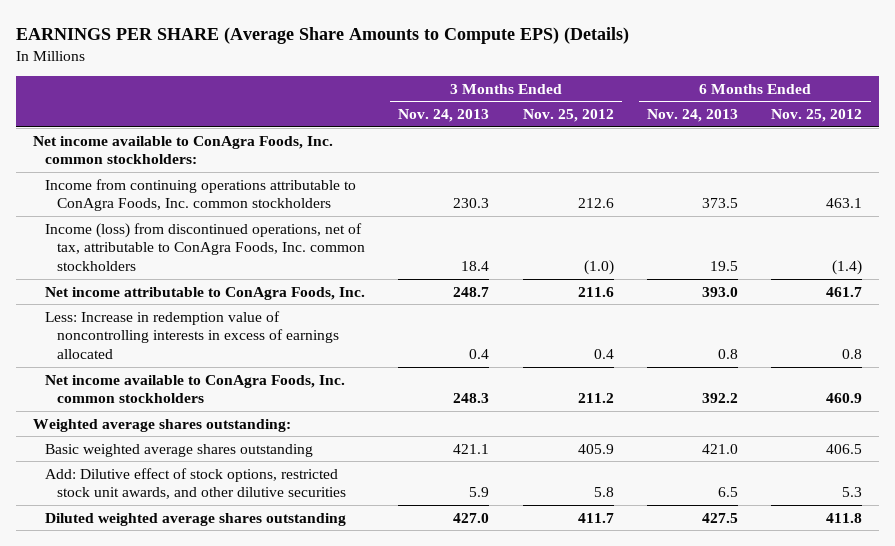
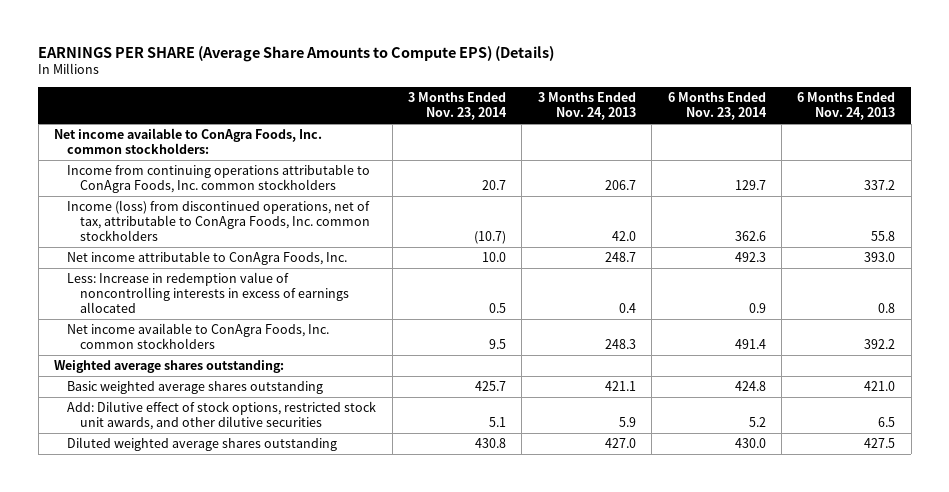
- | 3 Months Ended Nov. 24, 2013 | 3 Months Ended Nov. 25, 2012 | 6 Months Ended Nov. 24, 2013 | 6 Months Ended Nov. 25, 2012
+ | 3 Months Ended Nov. 23, 2014 | 3 Months Ended Nov. 24, 2013 | 6 Months Ended Nov. 23, 2014 | 6 Months Ended Nov. 24, 2013
- Income from continuing operations attributable to ConAgra Foods, Inc. common stockholders | 230.3 | 212.6 | 373.5 | 463.1
- Income (loss) from discontinued operations, net of tax, attributable to ConAgra Foods, Inc. common stockholders | 18.4 | (1.0) | 19.5 | (1.4)
+ Income from continuing operations attributable to ConAgra Foods, Inc. common stockholders | 20.7 | 206.7 | 129.7 | 337.2
+ Income (loss) from discontinued operations, net of tax, attributable to ConAgra Foods, Inc. common stockholders | (10.7) | 42.0 | 362.6 | 55.8

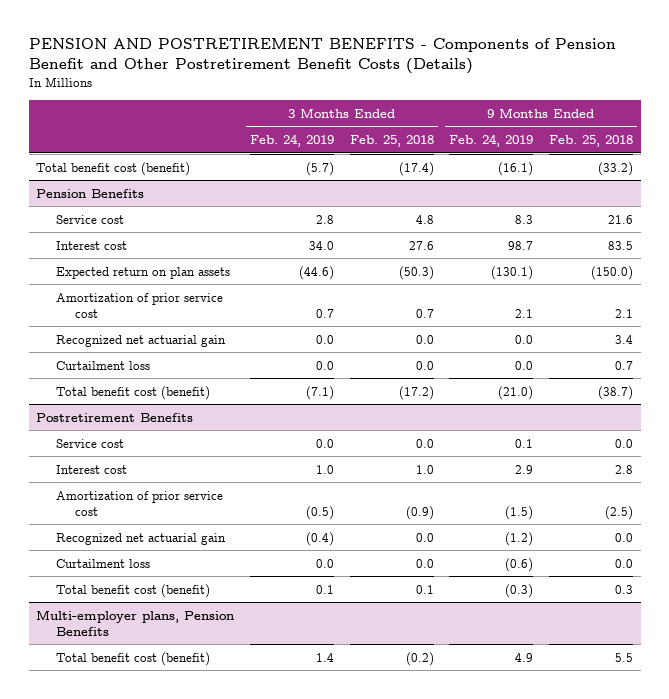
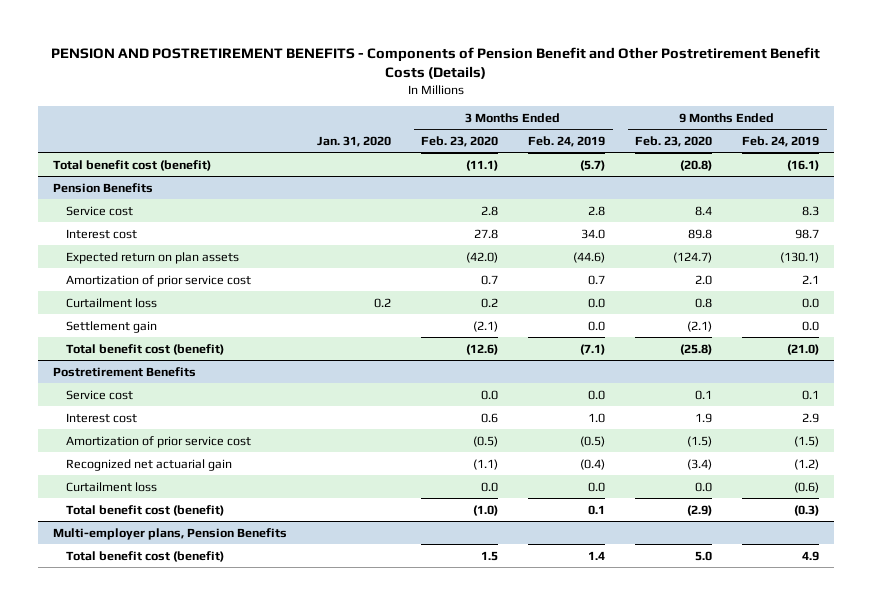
- | 3 Months Ended Feb. 24, 2019 | 3 Months Ended Feb. 25, 2018 | 9 Months Ended Feb. 24, 2019 | 9 Months Ended Feb. 25, 2018
+ | Jan. 31, 2020 | 3 Months Ended Feb. 23, 2020 | 3 Months Ended Feb. 24, 2019 | 9 Months Ended Feb. 23, 2020 | 9 Months Ended Feb. 24, 2019
@ Pension Benefits
- Recognized net actuarial gain | 0.0 | 0.0 | 0.0 | 3.4
+ Settlement gain | | (2.1) | 0.0 | (2.1) | 0.0

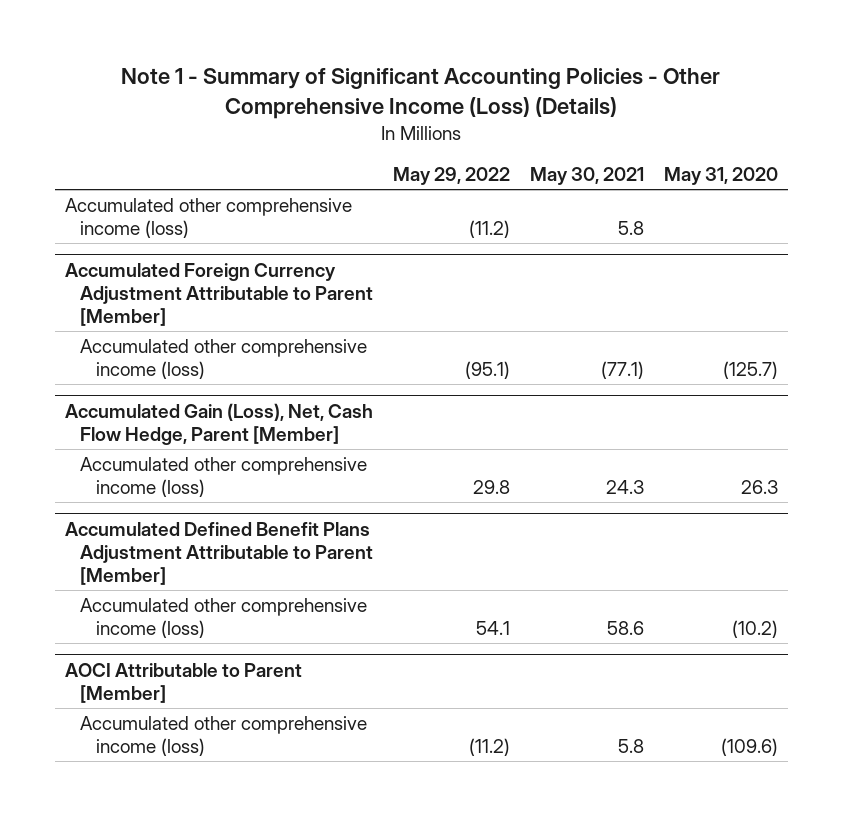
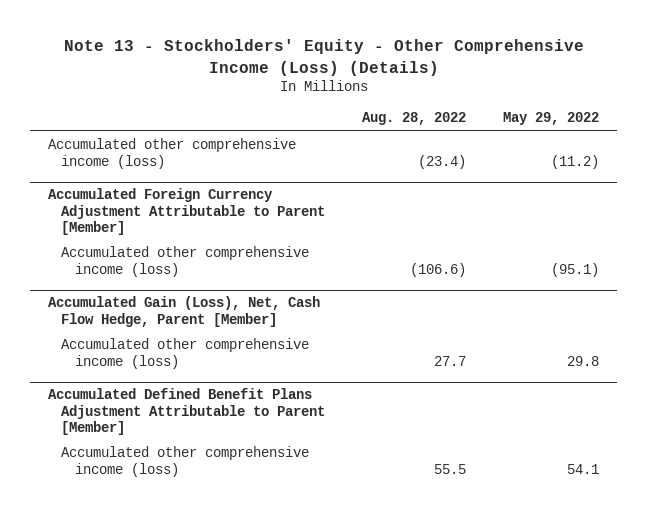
- Note 1 - Summary of Significant Accounting Policies - Other Comprehensive Income (Loss) (Details)
+ Note 13 - Stockholders' Equity - Other Comprehensive Income (Loss) (Details)
- | May 29, 2022 | May 30, 2021 | May 31, 2020
+ | Aug. 28, 2022 | May 29, 2022
- AOCI Attributable to Parent [Member]
- Accumulated other comprehensive income (loss) | (11.2) | 5.8 | (109.6)

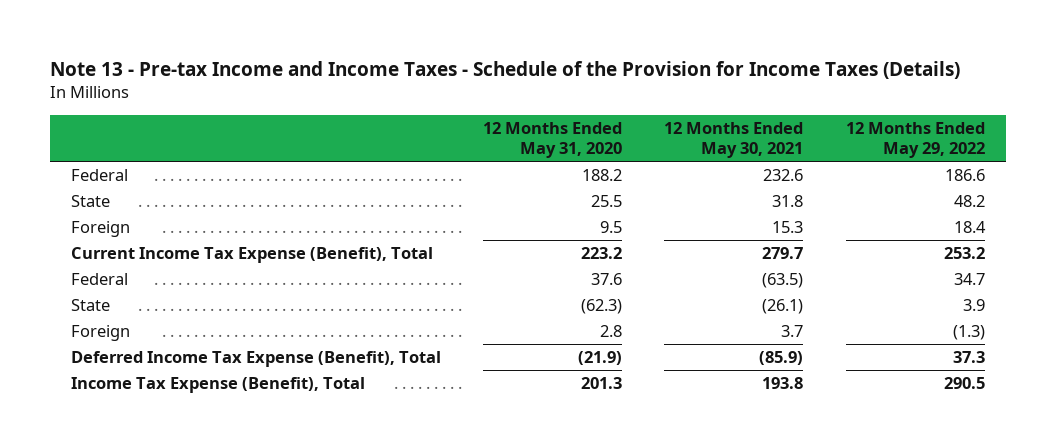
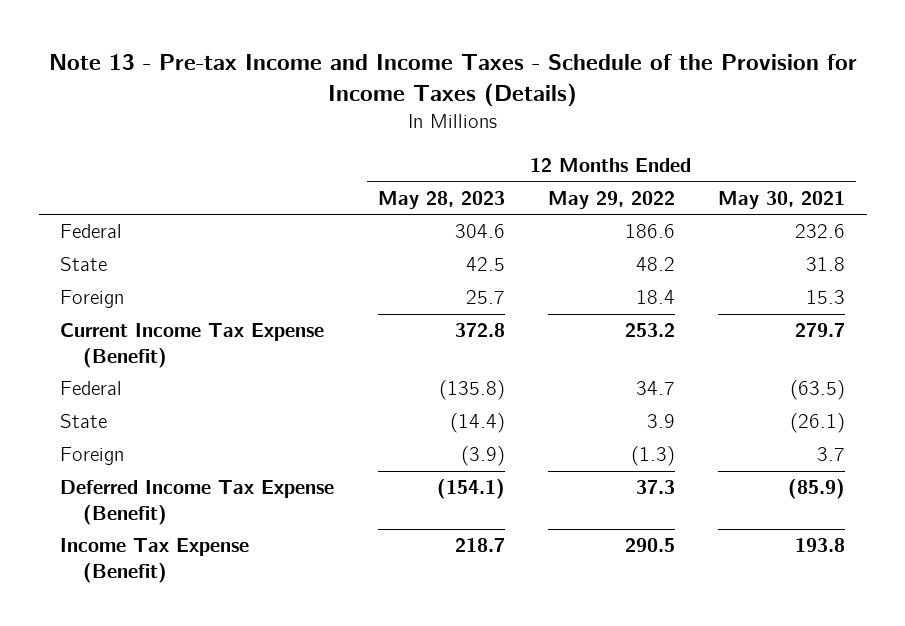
- | 12 Months Ended May 31, 2020 | 12 Months Ended May 30, 2021 | 12 Months Ended May 29, 2022
+ | 12 Months Ended May 28, 2023 | 12 Months Ended May 29, 2022 | 12 Months Ended May 30, 2021
- Current Income Tax Expense (Benefit), Total | 223.2 | 279.7 | 253.2
+ Current Income Tax Expense (Benefit) | 372.8 | 253.2 | 279.7
- Deferred Income Tax Expense (Benefit), Total | (21.9) | (85.9) | 37.3
- Income Tax Expense (Benefit), Total | 201.3 | 193.8 | 290.5
+ Deferred Income Tax Expense (Benefit) | (154.1) | 37.3 | (85.9)
+ Income Tax Expense (Benefit) | 218.7 | 290.5 | 193.8

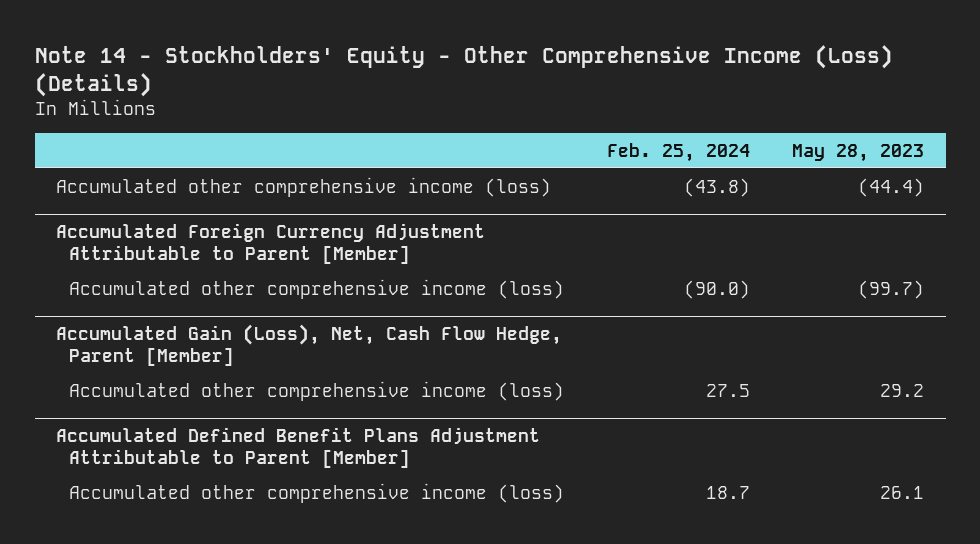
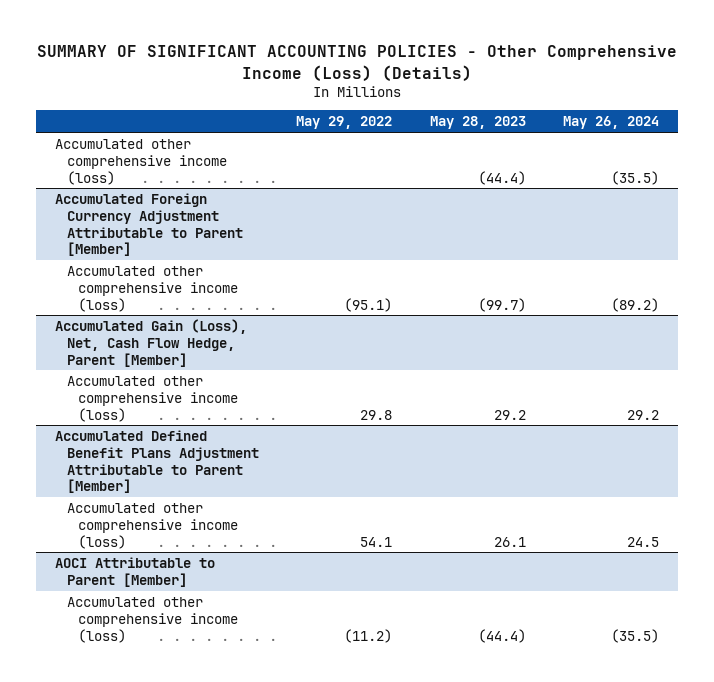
- Note 14 - Stockholders' Equity - Other Comprehensive Income (Loss) (Details)
+ SUMMARY OF SIGNIFICANT ACCOUNTING POLICIES - Other Comprehensive Income (Loss) (Details)
- | Feb. 25, 2024 | May 28, 2023
+ | May 29, 2022 | May 28, 2023 | May 26, 2024
+ AOCI Attributable to Parent [Member]
+ Accumulated other comprehensive income (loss) | (11.2) | (44.4) | (35.5)

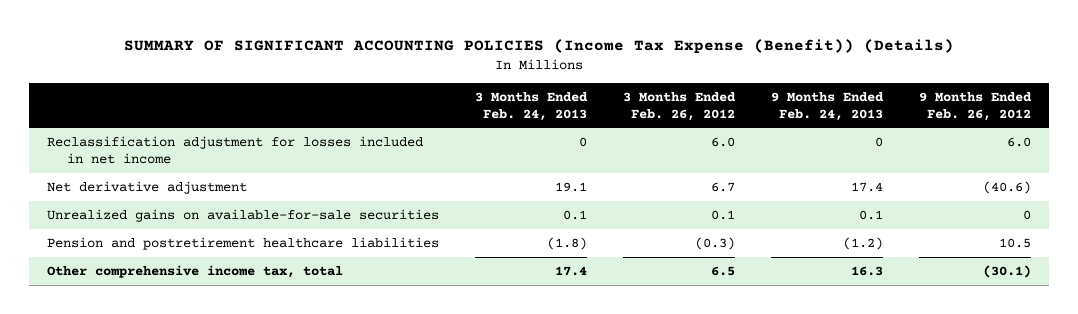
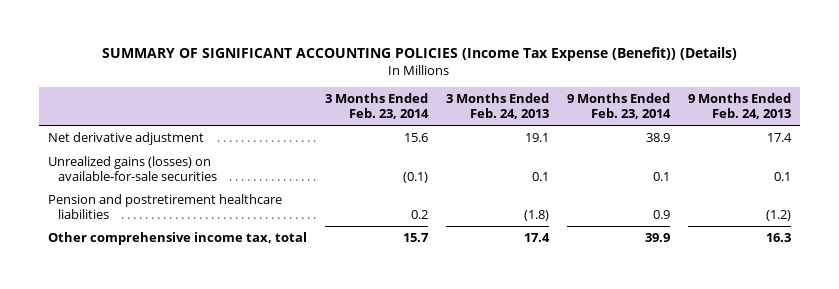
- | 3 Months Ended Feb. 24, 2013 | 3 Months Ended Feb. 26, 2012 | 9 Months Ended Feb. 24, 2013 | 9 Months Ended Feb. 26, 2012
+ | 3 Months Ended Feb. 23, 2014 | 3 Months Ended Feb. 24, 2013 | 9 Months Ended Feb. 23, 2014 | 9 Months Ended Feb. 24, 2013
- Reclassification adjustment for losses included in net income | 0 | 6.0 | 0 | 6.0
- Unrealized gains on available-for-sale securities | 0.1 | 0.1 | 0.1 | 0
+ Unrealized gains (losses) on available-for-sale securities | (0.1) | 0.1 | 0.1 | 0.1

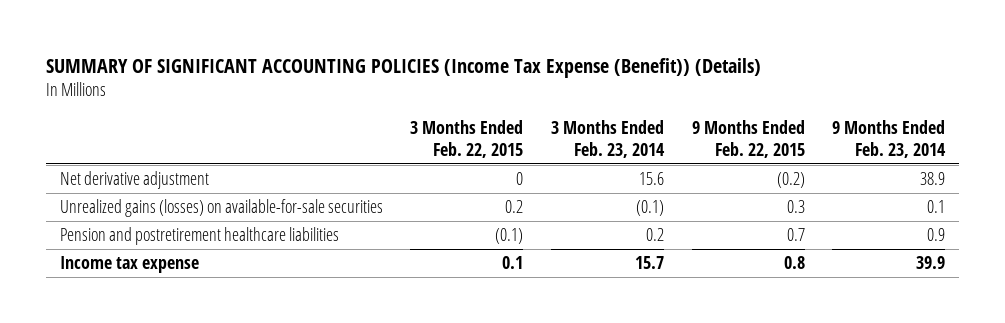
- | 3 Months Ended Feb. 23, 2014 | 3 Months Ended Feb. 24, 2013 | 9 Months Ended Feb. 23, 2014 | 9 Months Ended Feb. 24, 2013
+ | 3 Months Ended Feb. 22, 2015 | 3 Months Ended Feb. 23, 2014 | 9 Months Ended Feb. 22, 2015 | 9 Months Ended Feb. 23, 2014
- Other comprehensive income tax, total | 15.7 | 17.4 | 39.9 | 16.3
+ Income tax expense | 0.1 | 15.7 | 0.8 | 39.9

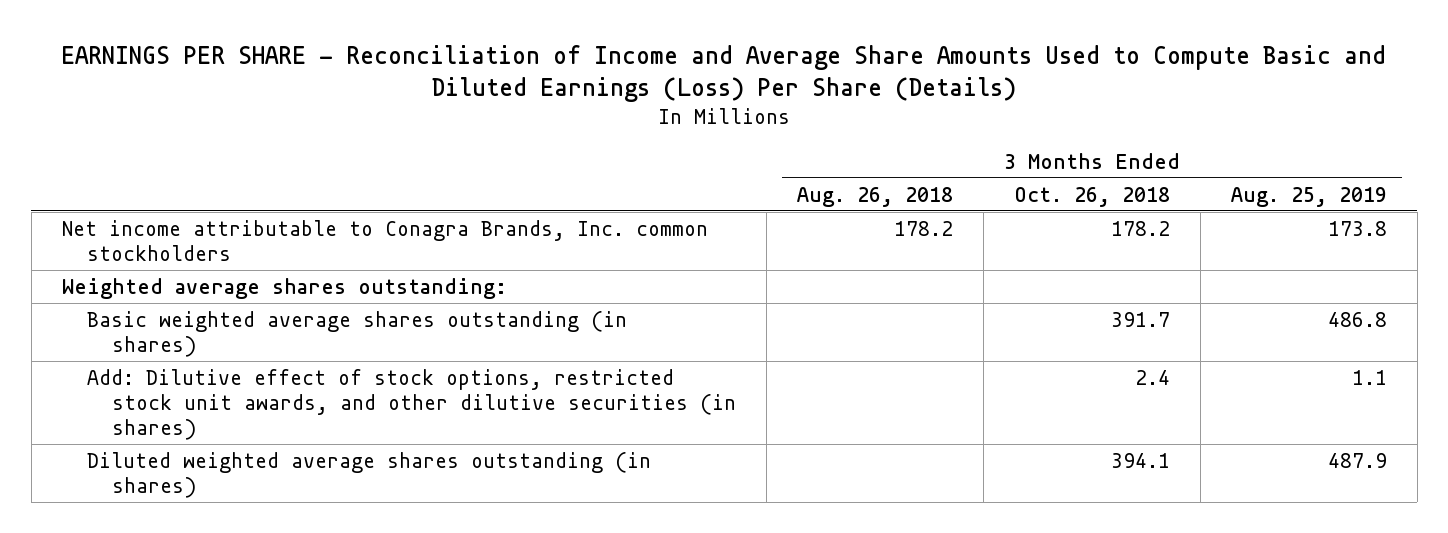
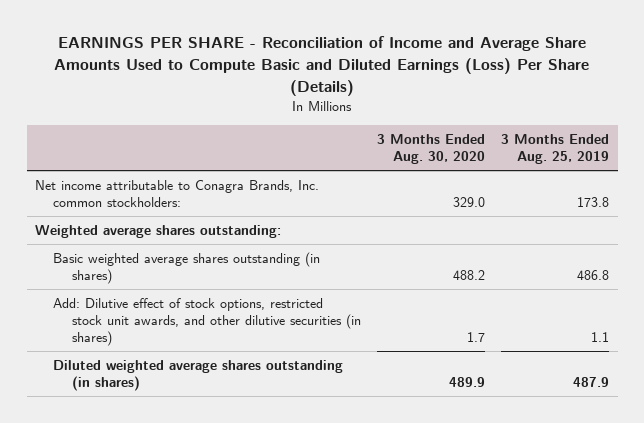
- | 3 Months Ended Aug. 26, 2018 | 3 Months Ended Oct. 26, 2018 | 3 Months Ended Aug. 25, 2019
+ | 3 Months Ended Aug. 30, 2020 | 3 Months Ended Aug. 25, 2019
- Net income attributable to Conagra Brands, Inc. common stockholders | 178.2 | 178.2 | 173.8
+ Net income attributable to Conagra Brands, Inc. common stockholders: | 329.0 | 173.8

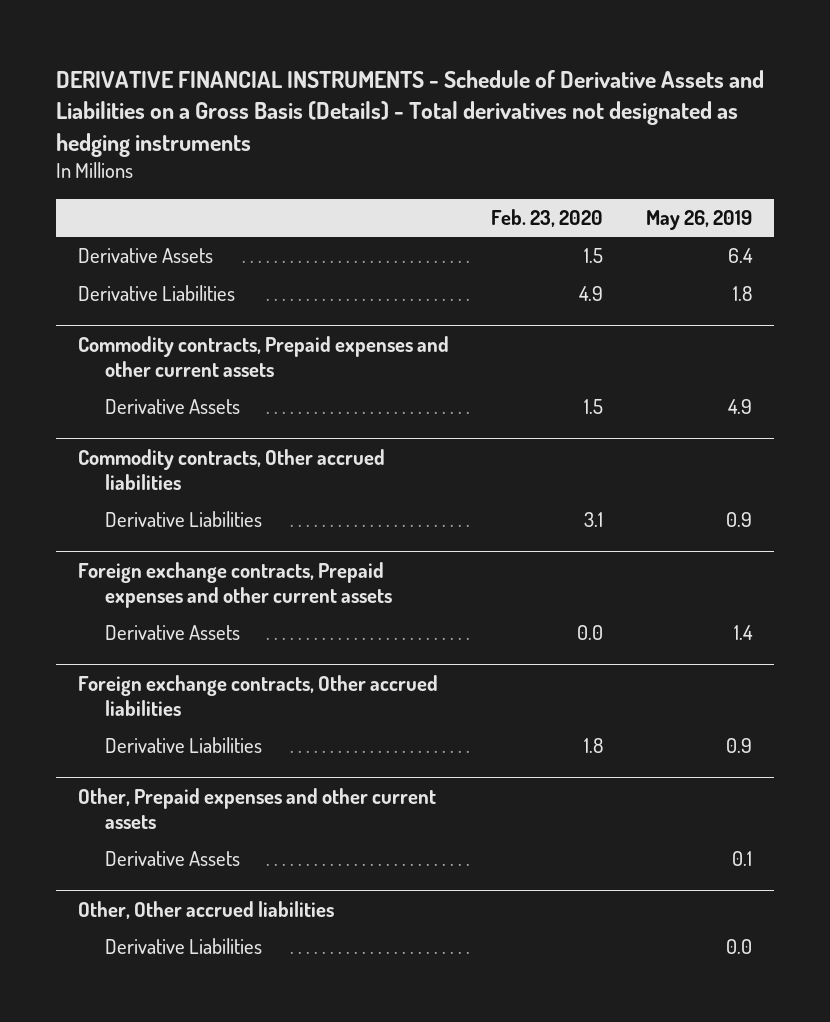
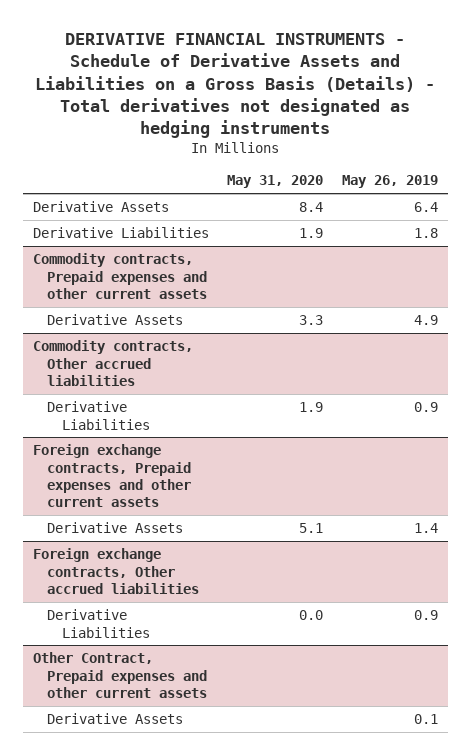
- | Feb. 23, 2020 | May 26, 2019
+ | May 31, 2020 | May 26, 2019
- Other, Prepaid expenses and other current assets
+ Other Contract, Prepaid expenses and other current assets
- Other, Other accrued liabilities
- Derivative Liabilities | | 0.0

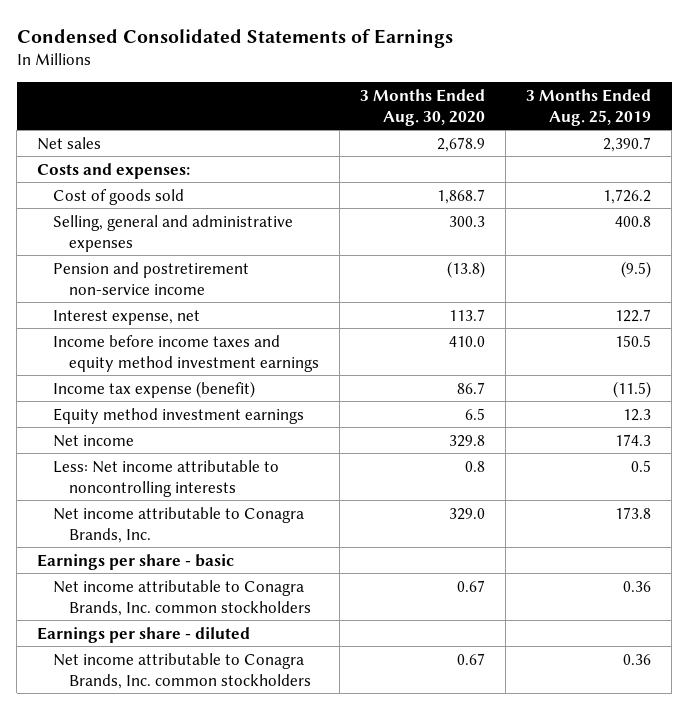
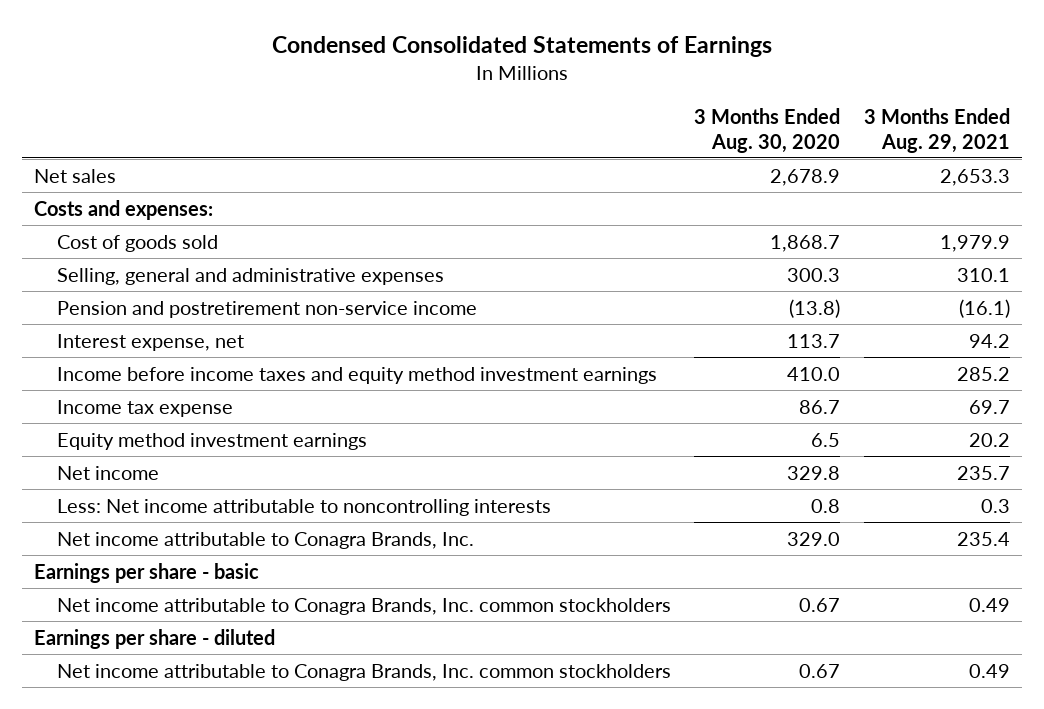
- | 3 Months Ended Aug. 30, 2020 | 3 Months Ended Aug. 25, 2019
+ | 3 Months Ended Aug. 30, 2020 | 3 Months Ended Aug. 29, 2021
- Income tax expense (benefit) | 86.7 | (11.5)
+ Income tax expense | 86.7 | 69.7

